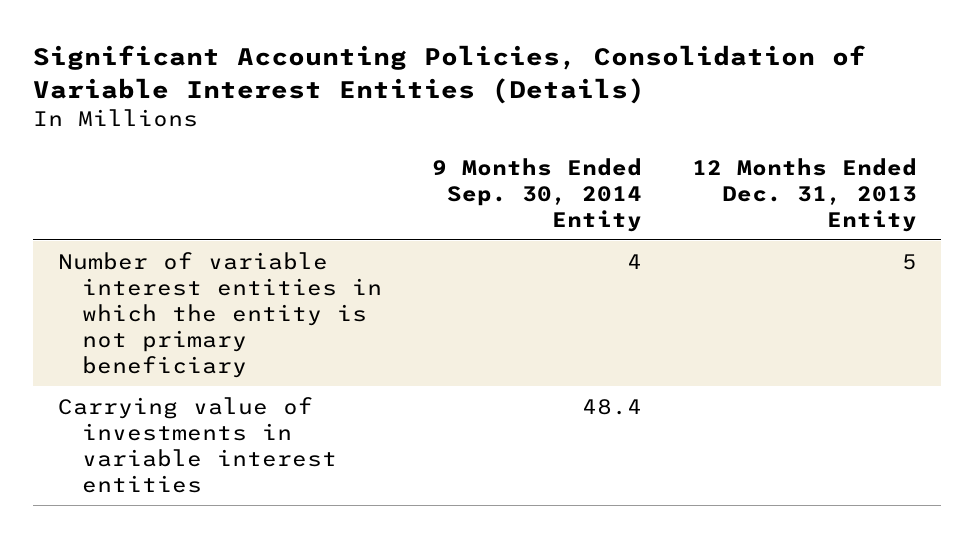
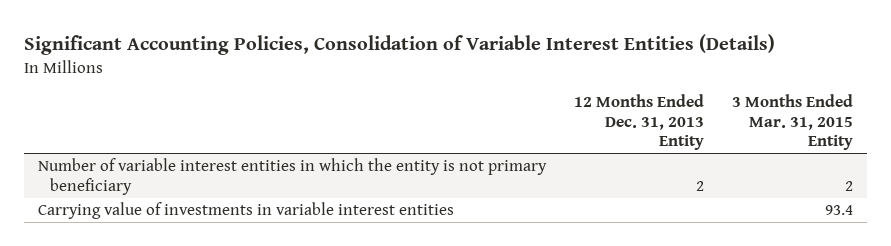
- | 9 Months Ended Sep. 30, 2014 Entity | 12 Months Ended Dec. 31, 2013 Entity
+ | 12 Months Ended Dec. 31, 2013 Entity | 3 Months Ended Mar. 31, 2015 Entity
- Number of variable interest entities in which the entity is not primary beneficiary | 4 | 5
+ Number of variable interest entities in which the entity is not primary beneficiary | 2 | 2

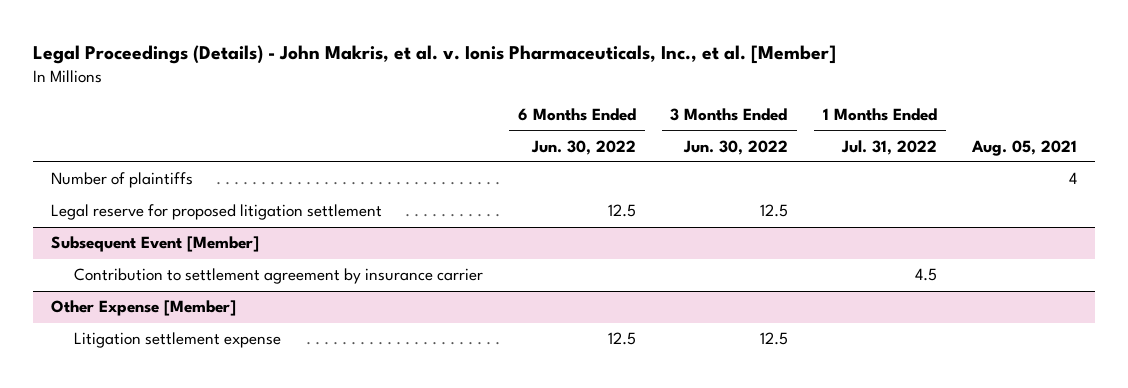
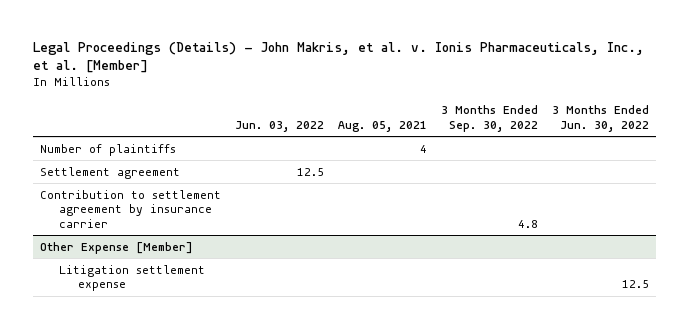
- | 6 Months Ended Jun. 30, 2022 | 3 Months Ended Jun. 30, 2022 | 1 Months Ended Jul. 31, 2022 | Aug. 05, 2021
+ | Jun. 03, 2022 | Aug. 05, 2021 | 3 Months Ended Sep. 30, 2022 | 3 Months Ended Jun. 30, 2022
- Legal reserve for proposed litigation settlement | 12.5 | 12.5 | |
- Subsequent Event [Member]
- Contribution to settlement agreement by insurance carrier | | | 4.5 |
+ Settlement agreement | 12.5 | | |
+ Contribution to settlement agreement by insurance carrier | | | 4.8 |

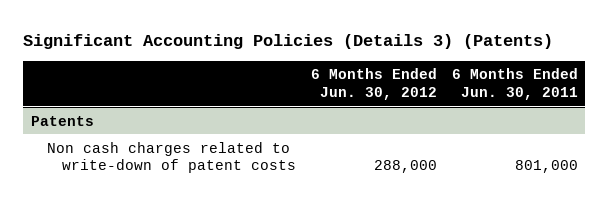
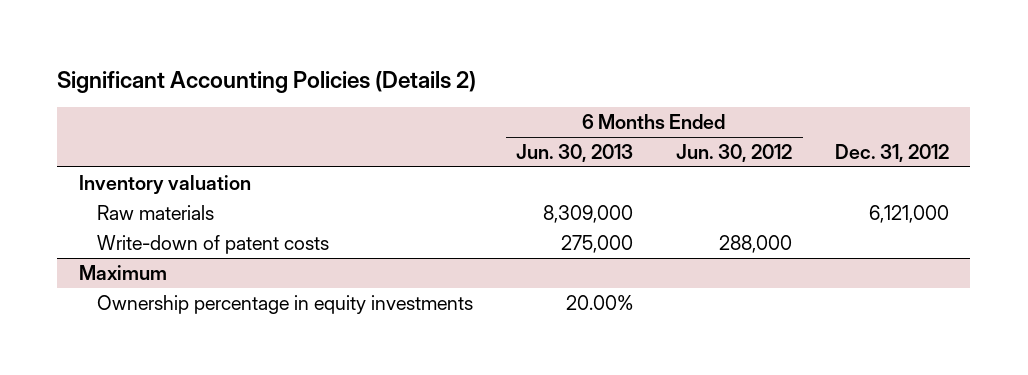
- Significant Accounting Policies (Details 3) (Patents)
+ Significant Accounting Policies (Details 2)
- | 6 Months Ended Jun. 30, 2012 | 6 Months Ended Jun. 30, 2011
+ | 6 Months Ended Jun. 30, 2013 | 6 Months Ended Jun. 30, 2012 | Dec. 31, 2012
- Patents
- Non cash charges related to write-down of patent costs | 288,000 | 801,000
+ Inventory valuation
+ Raw materials | 8,309,000 | | 6,121,000
+ Write-down of patent costs | 275,000 | 288,000 |
+ Maximum
+ Ownership percentage in equity investments | 20.00% | |

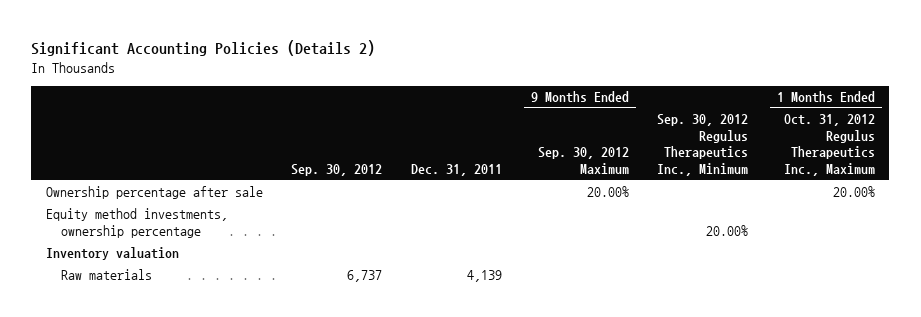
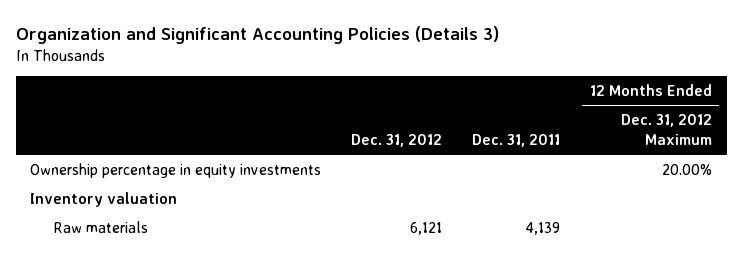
- Significant Accounting Policies (Details 2)
+ Organization and Significant Accounting Policies (Details 3)
- | Sep. 30, 2012 | Dec. 31, 2011 | 9 Months Ended Sep. 30, 2012 Maximum | Sep. 30, 2012 Regulus Therapeutics Inc., Minimum | 1 Months Ended Oct. 31, 2012 Regulus Therapeutics Inc., Maximum
+ | Dec. 31, 2012 | Dec. 31, 2011 | 12 Months Ended Dec. 31, 2012 Maximum
- Ownership percentage after sale | | | 20.00% | | 20.00%
- Equity method investments, ownership percentage | | | | 20.00% |
+ Ownership percentage in equity investments | | | 20.00%

